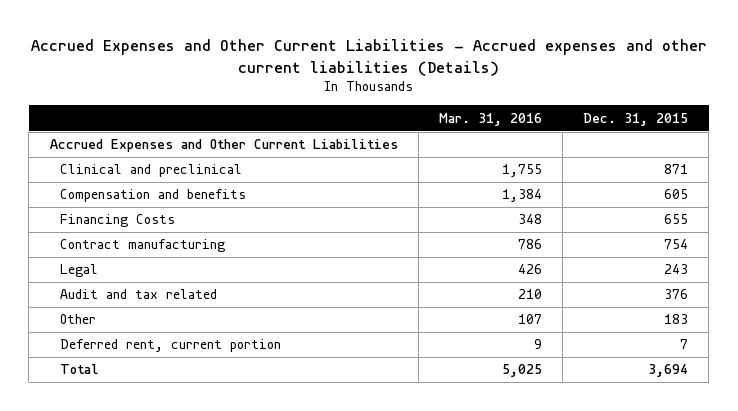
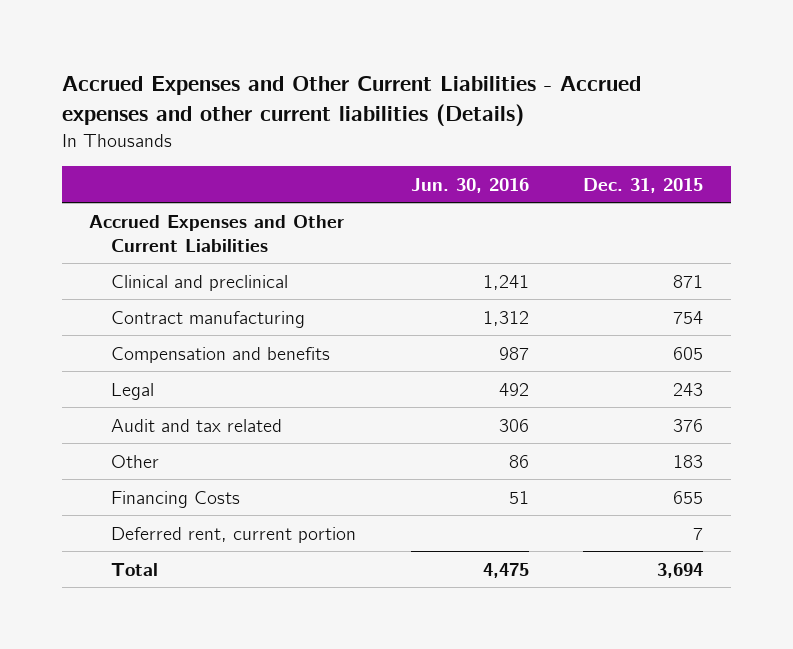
- | Mar. 31, 2016 | Dec. 31, 2015
+ | Jun. 30, 2016 | Dec. 31, 2015
moved down: Compensation and benefits | 987 | 605
moved down: Financing Costs | 51 | 655

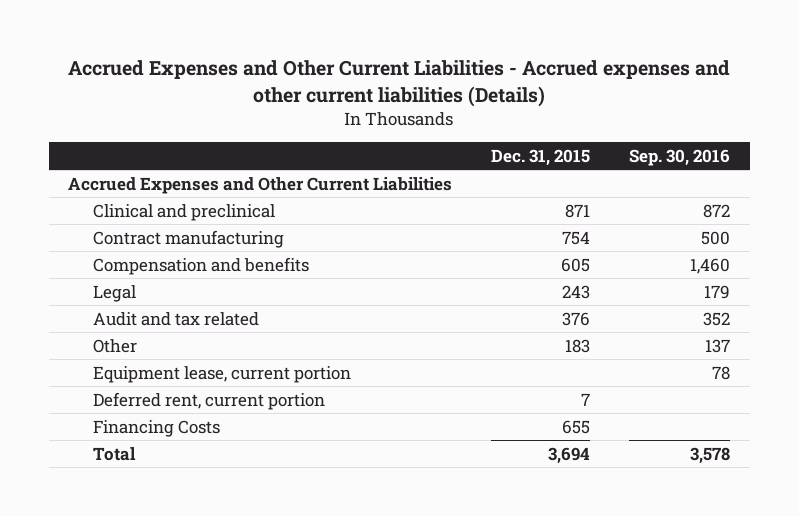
- | Jun. 30, 2016 | Dec. 31, 2015
+ | Dec. 31, 2015 | Sep. 30, 2016
+ Equipment lease, current portion | | 78
moved down: Financing Costs | 655 |

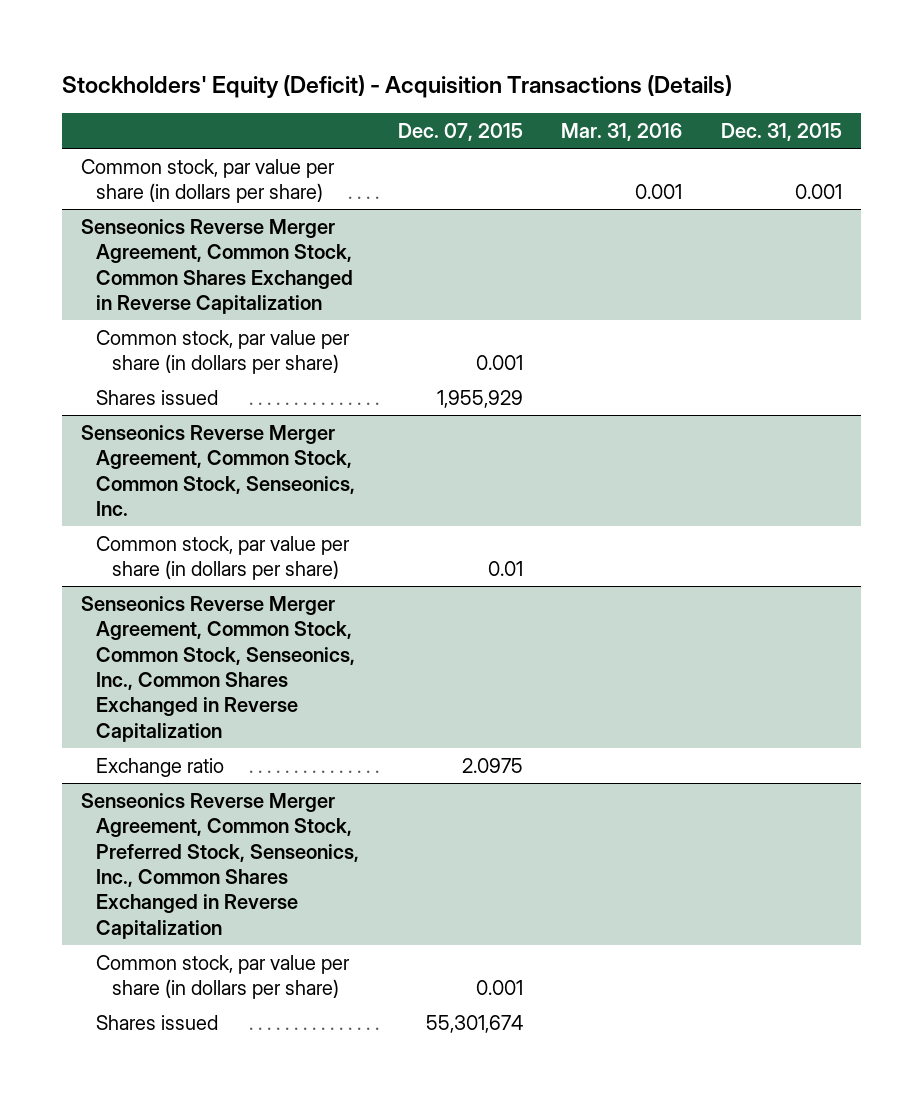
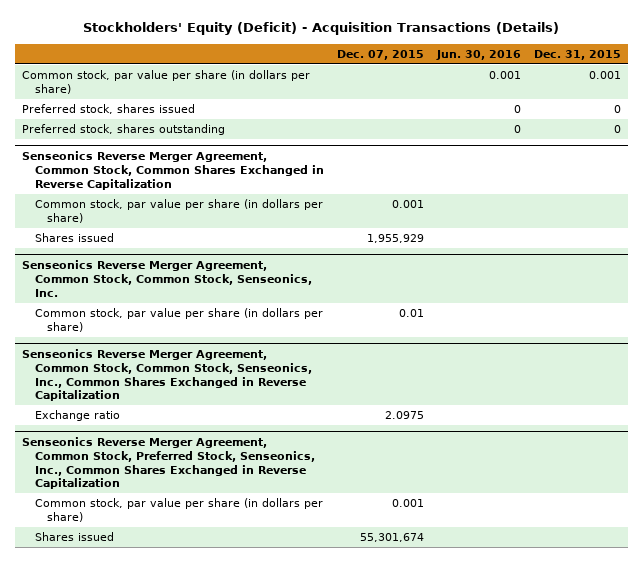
- | Dec. 07, 2015 | Mar. 31, 2016 | Dec. 31, 2015
+ | Dec. 07, 2015 | Jun. 30, 2016 | Dec. 31, 2015
+ Preferred stock, shares issued | | 0 | 0
+ Preferred stock, shares outstanding | | 0 | 0

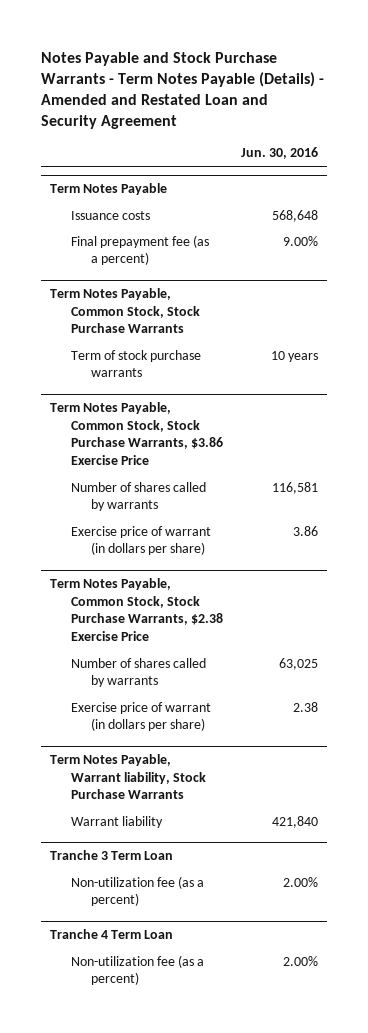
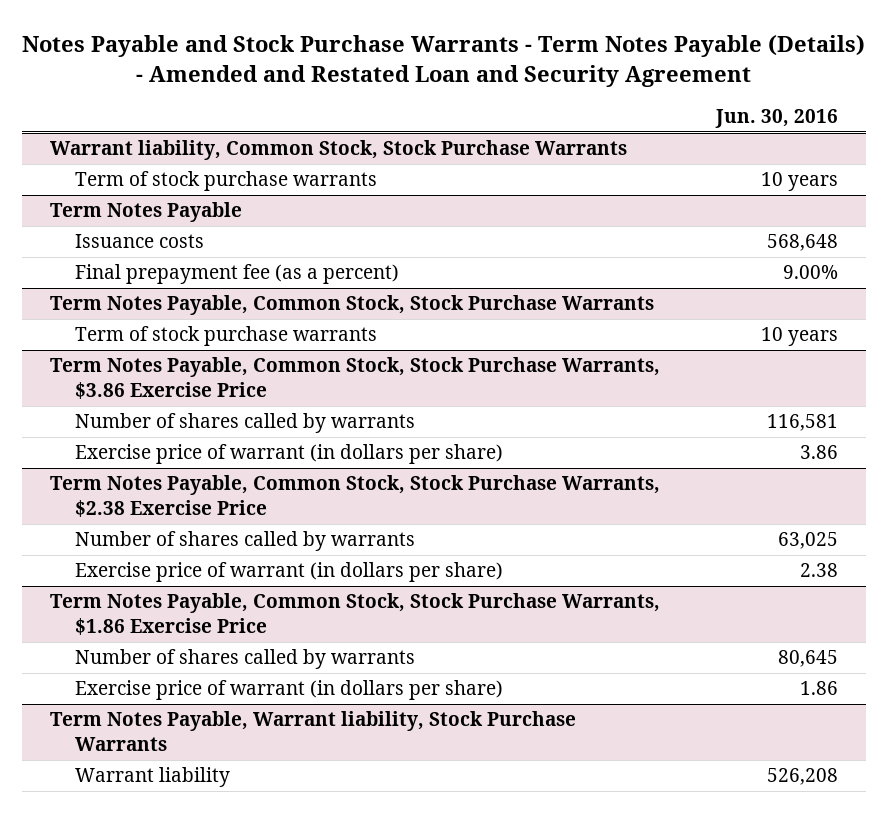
+ Warrant liability, Common Stock, Stock Purchase Warrants
+ Term of stock purchase warrants | 10 years
+ Term Notes Payable, Common Stock, Stock Purchase Warrants, $1.86 Exercise Price
+ Number of shares called by warrants | 80,645
+ Exercise price of warrant (in dollars per share) | 1.86
@ Term Notes Payable, Warrant liability, Stock Purchase Warrants
- Warrant liability | 421,840
- Tranche 3 Term Loan
- Non-utilization fee (as a percent) | 2.00%
- Tranche 4 Term Loan
- Non-utilization fee (as a percent) | 2.00%
@ Term Notes Payable, Warrant liability, Stock Purchase Warrants
+ Warrant liability | 526,208

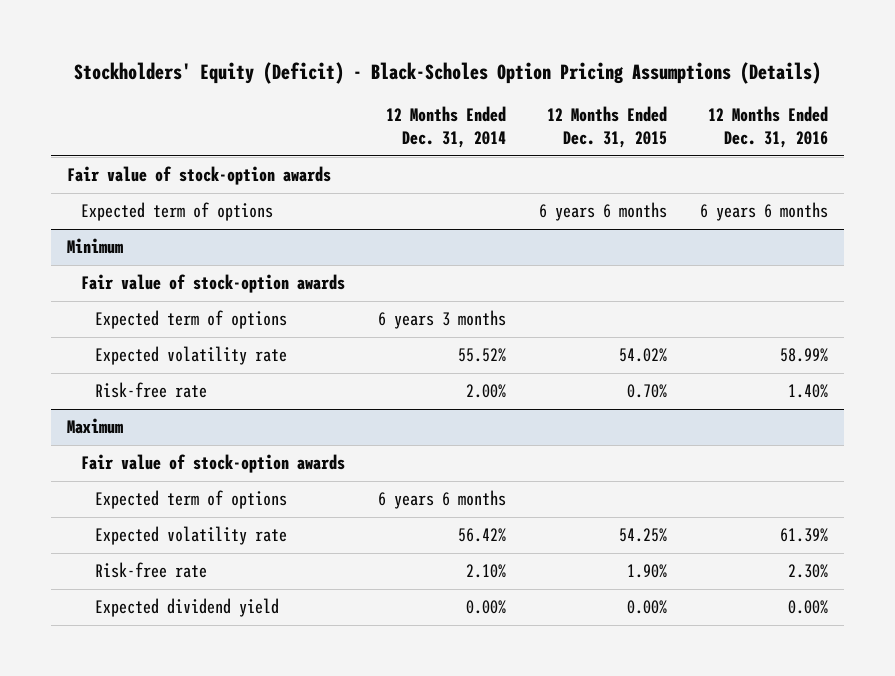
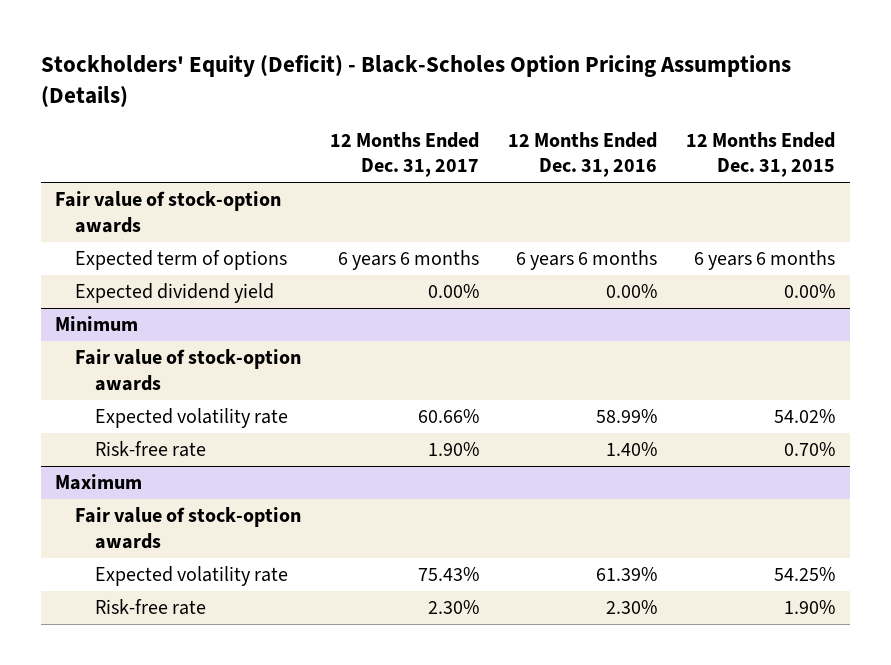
- | 12 Months Ended Dec. 31, 2014 | 12 Months Ended Dec. 31, 2015 | 12 Months Ended Dec. 31, 2016
+ | 12 Months Ended Dec. 31, 2017 | 12 Months Ended Dec. 31, 2016 | 12 Months Ended Dec. 31, 2015
+ Expected dividend yield | 0.00% | 0.00% | 0.00%
@ Minimum
- Expected term of options | 6 years 3 months | |
@ Maximum
- Expected term of options | 6 years 6 months | |
- Expected dividend yield | 0.00% | 0.00% | 0.00%

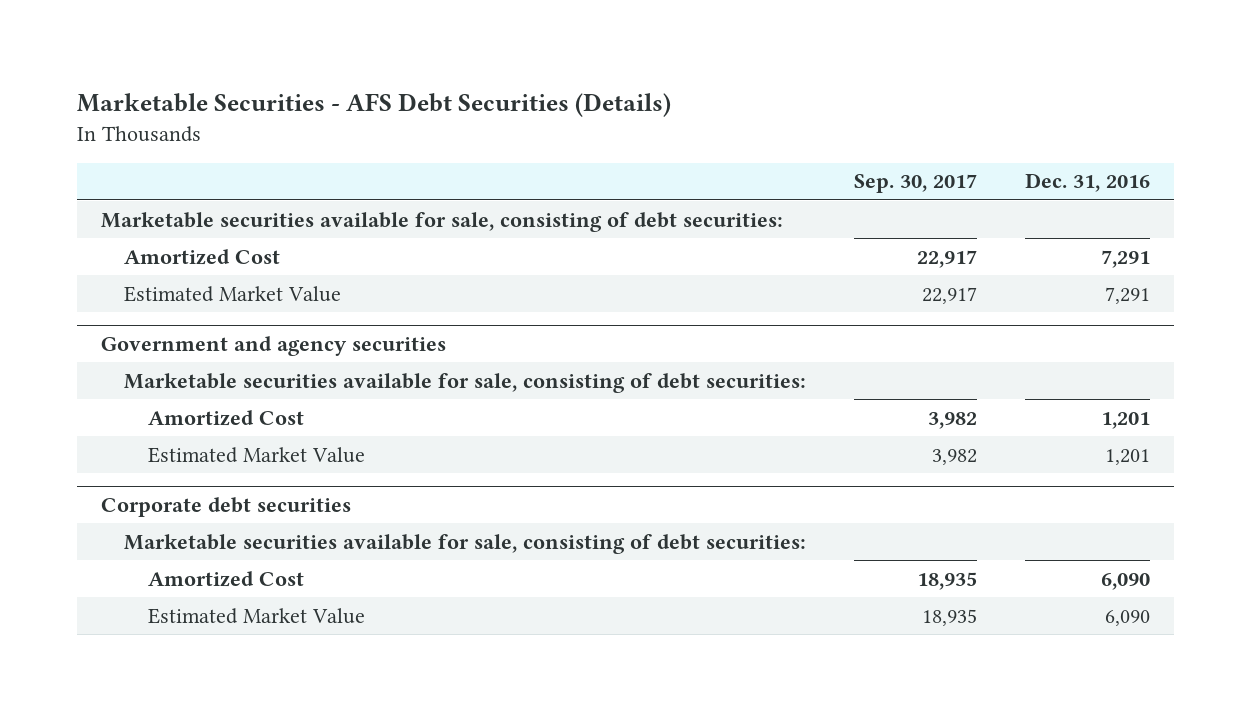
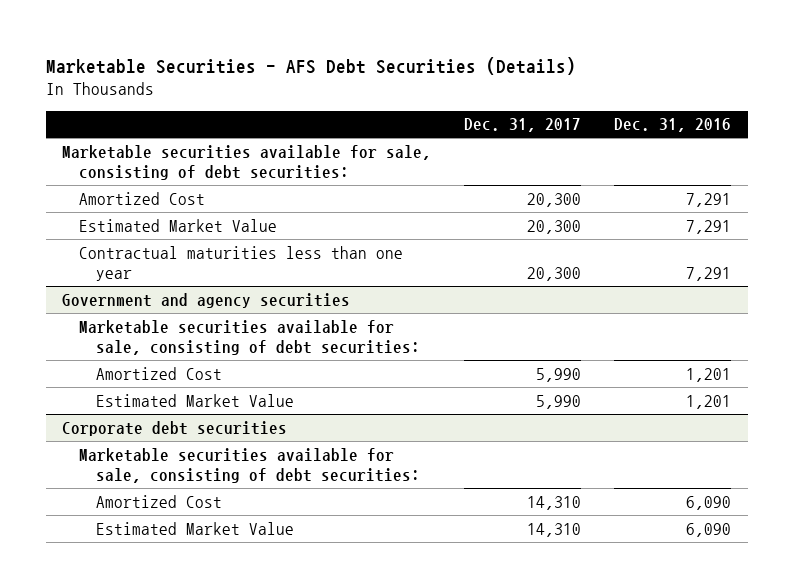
- | Sep. 30, 2017 | Dec. 31, 2016
+ | Dec. 31, 2017 | Dec. 31, 2016
+ Contractual maturities less than one year | 20,300 | 7,291

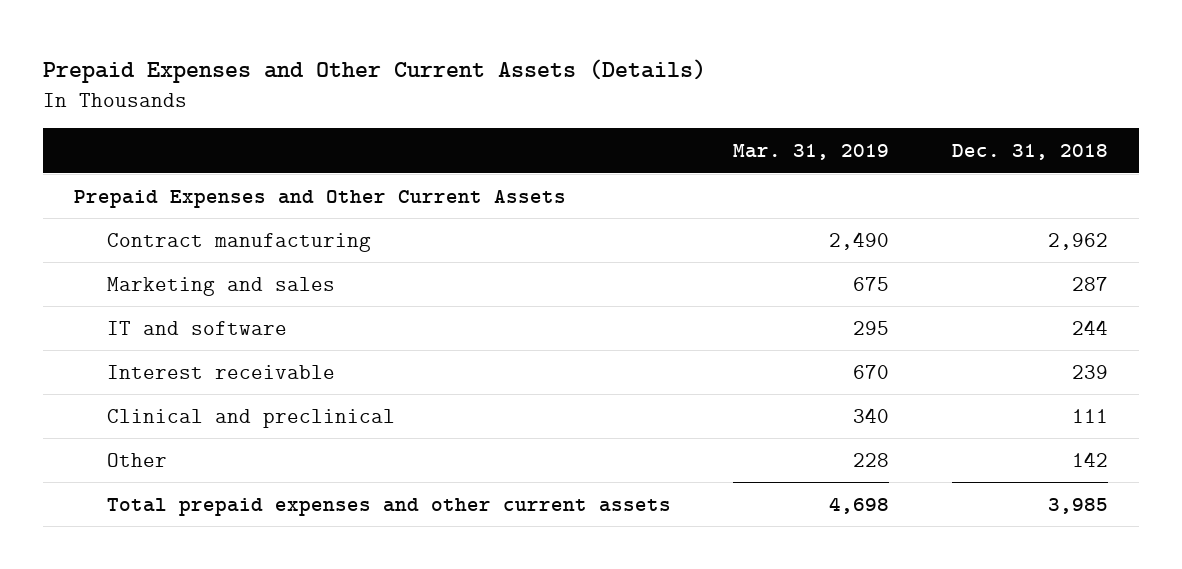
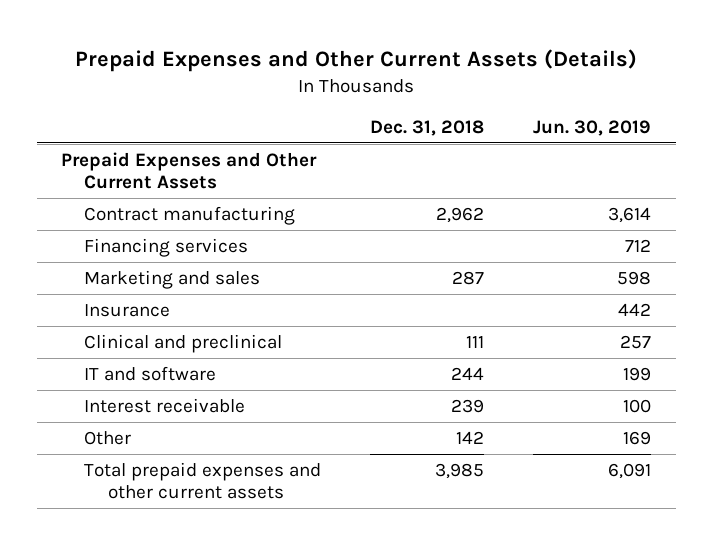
- | Mar. 31, 2019 | Dec. 31, 2018
+ | Dec. 31, 2018 | Jun. 30, 2019
+ Financing services | | 712
+ Insurance | | 442
moved up: Clinical and preclinical | 111 | 257

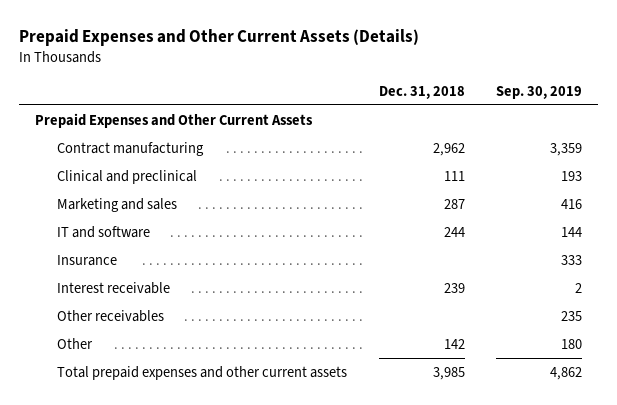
- | Dec. 31, 2018 | Jun. 30, 2019
+ | Dec. 31, 2018 | Sep. 30, 2019
- Financing services | | 712
moved down: Marketing and sales | 287 | 416
moved down: Insurance | | 333
+ Other receivables | | 235

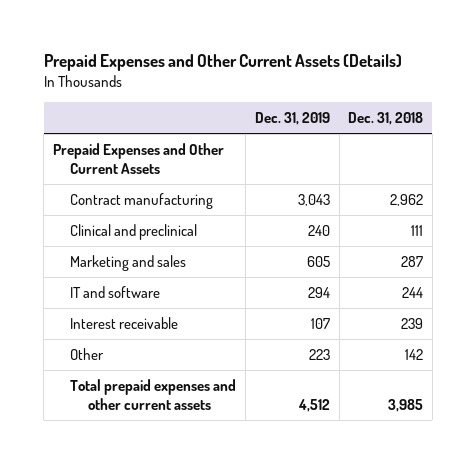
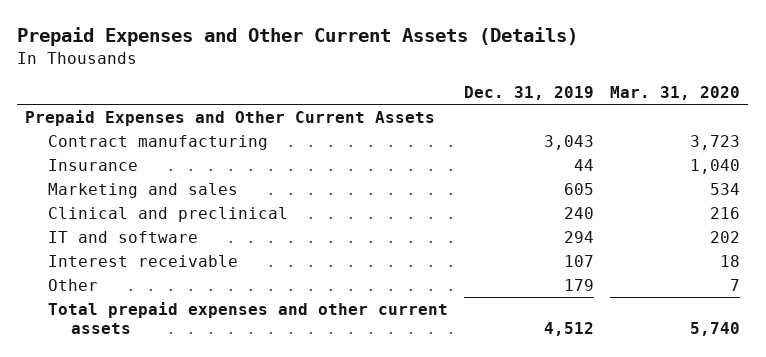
- | Dec. 31, 2019 | Dec. 31, 2018
+ | Dec. 31, 2019 | Mar. 31, 2020
+ Insurance | 44 | 1,040
moved down: Clinical and preclinical | 240 | 216
- Other | 223 | 142
+ Other | 179 | 7

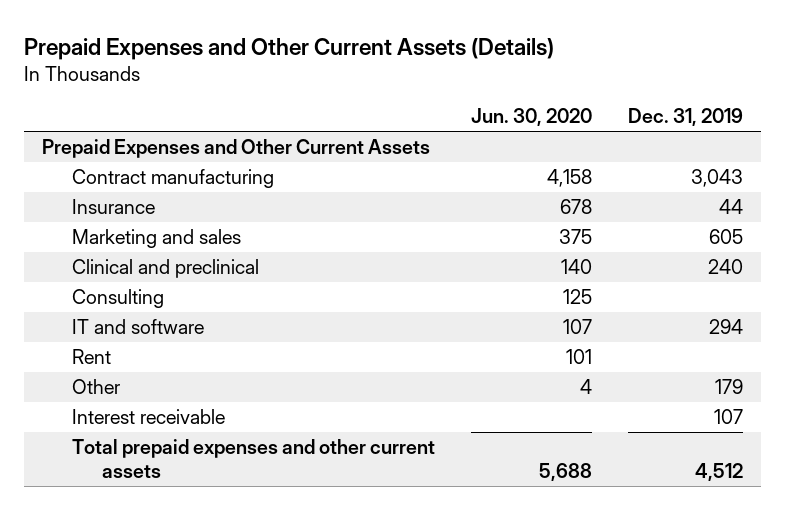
- | Dec. 31, 2019 | Mar. 31, 2020
+ | Jun. 30, 2020 | Dec. 31, 2019
+ Consulting | 125 |
+ Rent | 101 |
moved down: Interest receivable | | 107

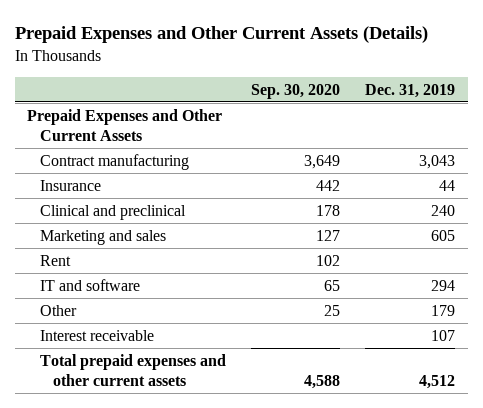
- | Jun. 30, 2020 | Dec. 31, 2019
+ | Sep. 30, 2020 | Dec. 31, 2019
- Consulting | 125 |
moved down: Marketing and sales | 127 | 605
moved down: IT and software | 65 | 294

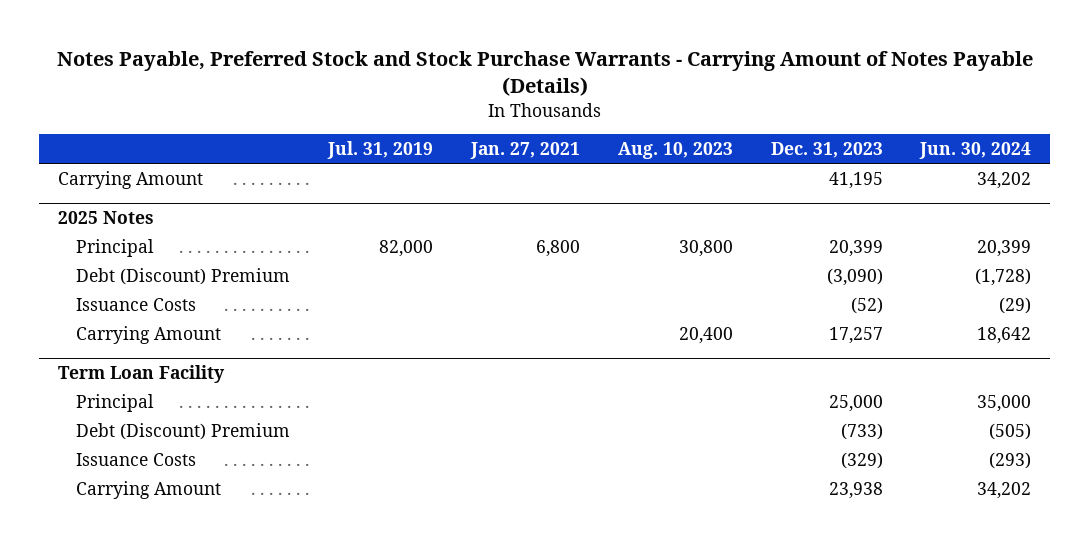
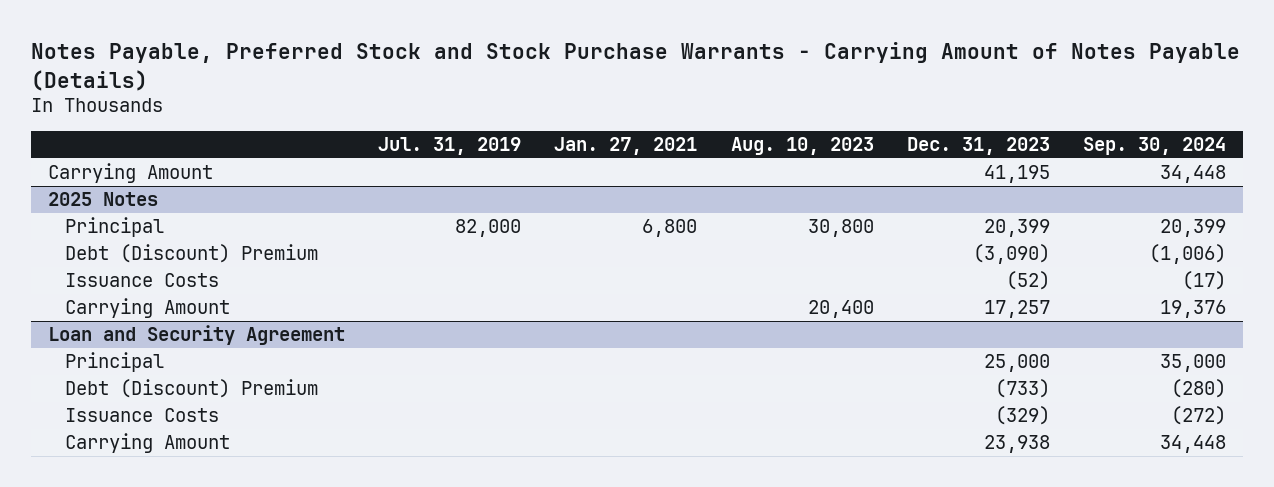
- | Jul. 31, 2019 | Jan. 27, 2021 | Aug. 10, 2023 | Dec. 31, 2023 | Jun. 30, 2024
+ | Jul. 31, 2019 | Jan. 27, 2021 | Aug. 10, 2023 | Dec. 31, 2023 | Sep. 30, 2024
- Term Loan Facility
+ Loan and Security Agreement

